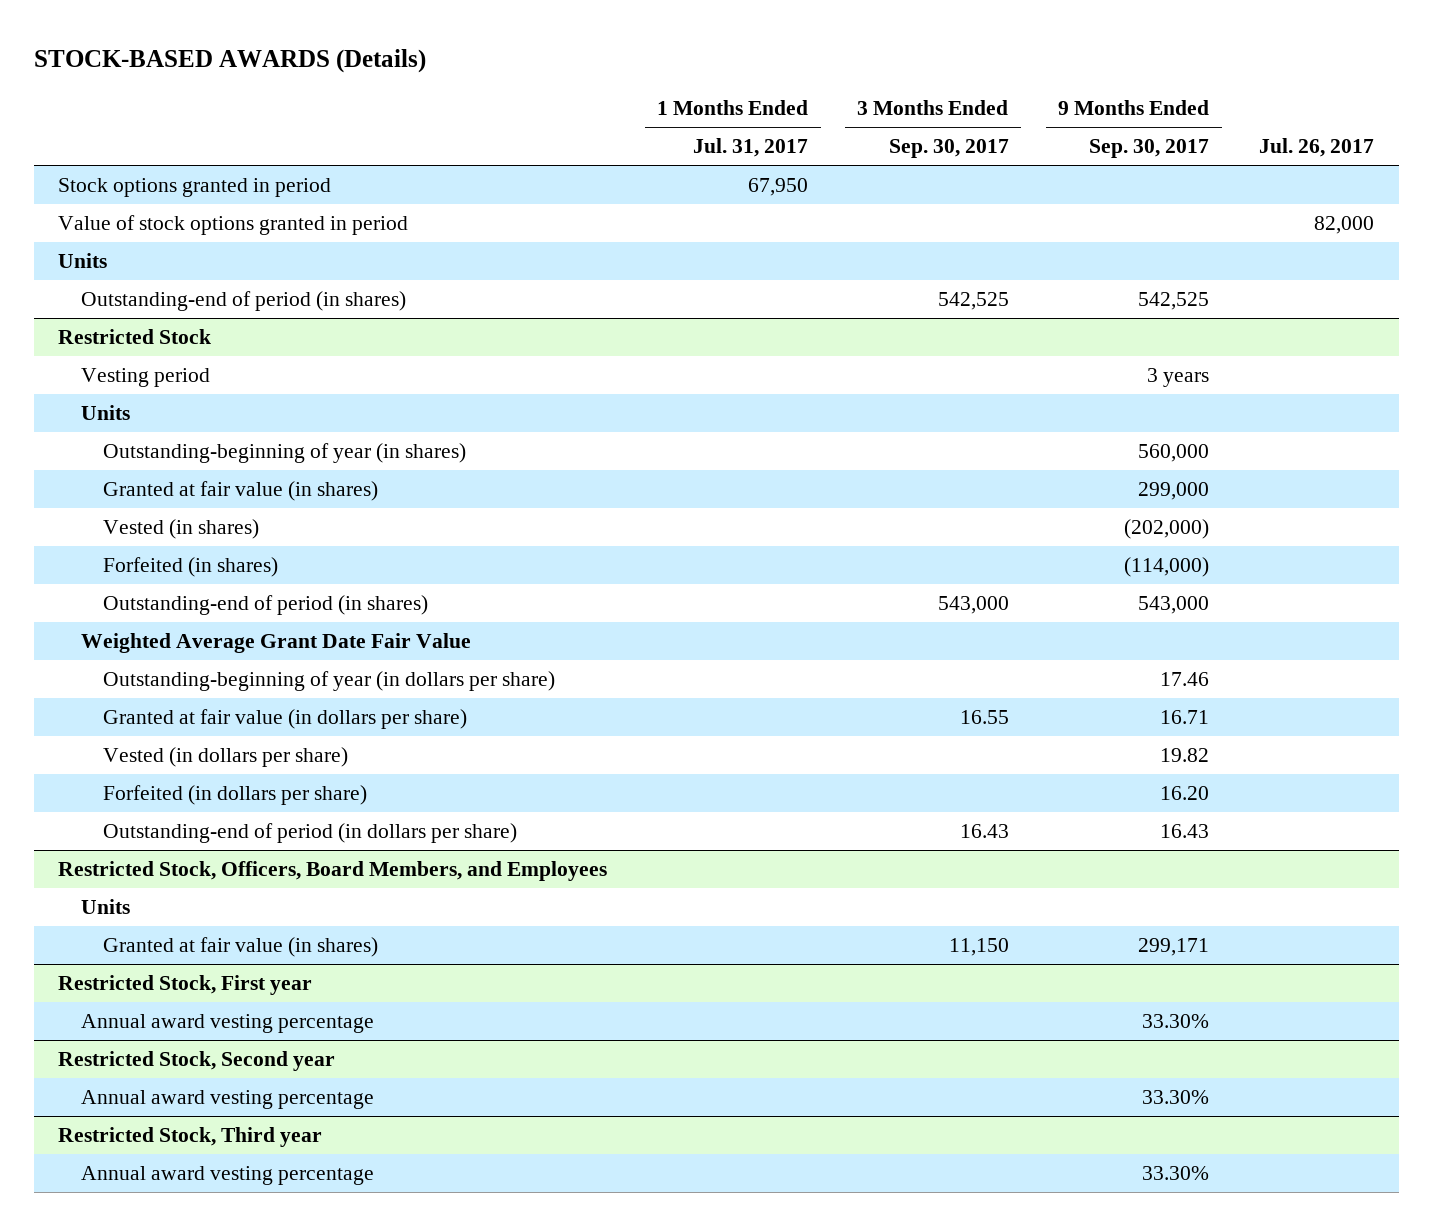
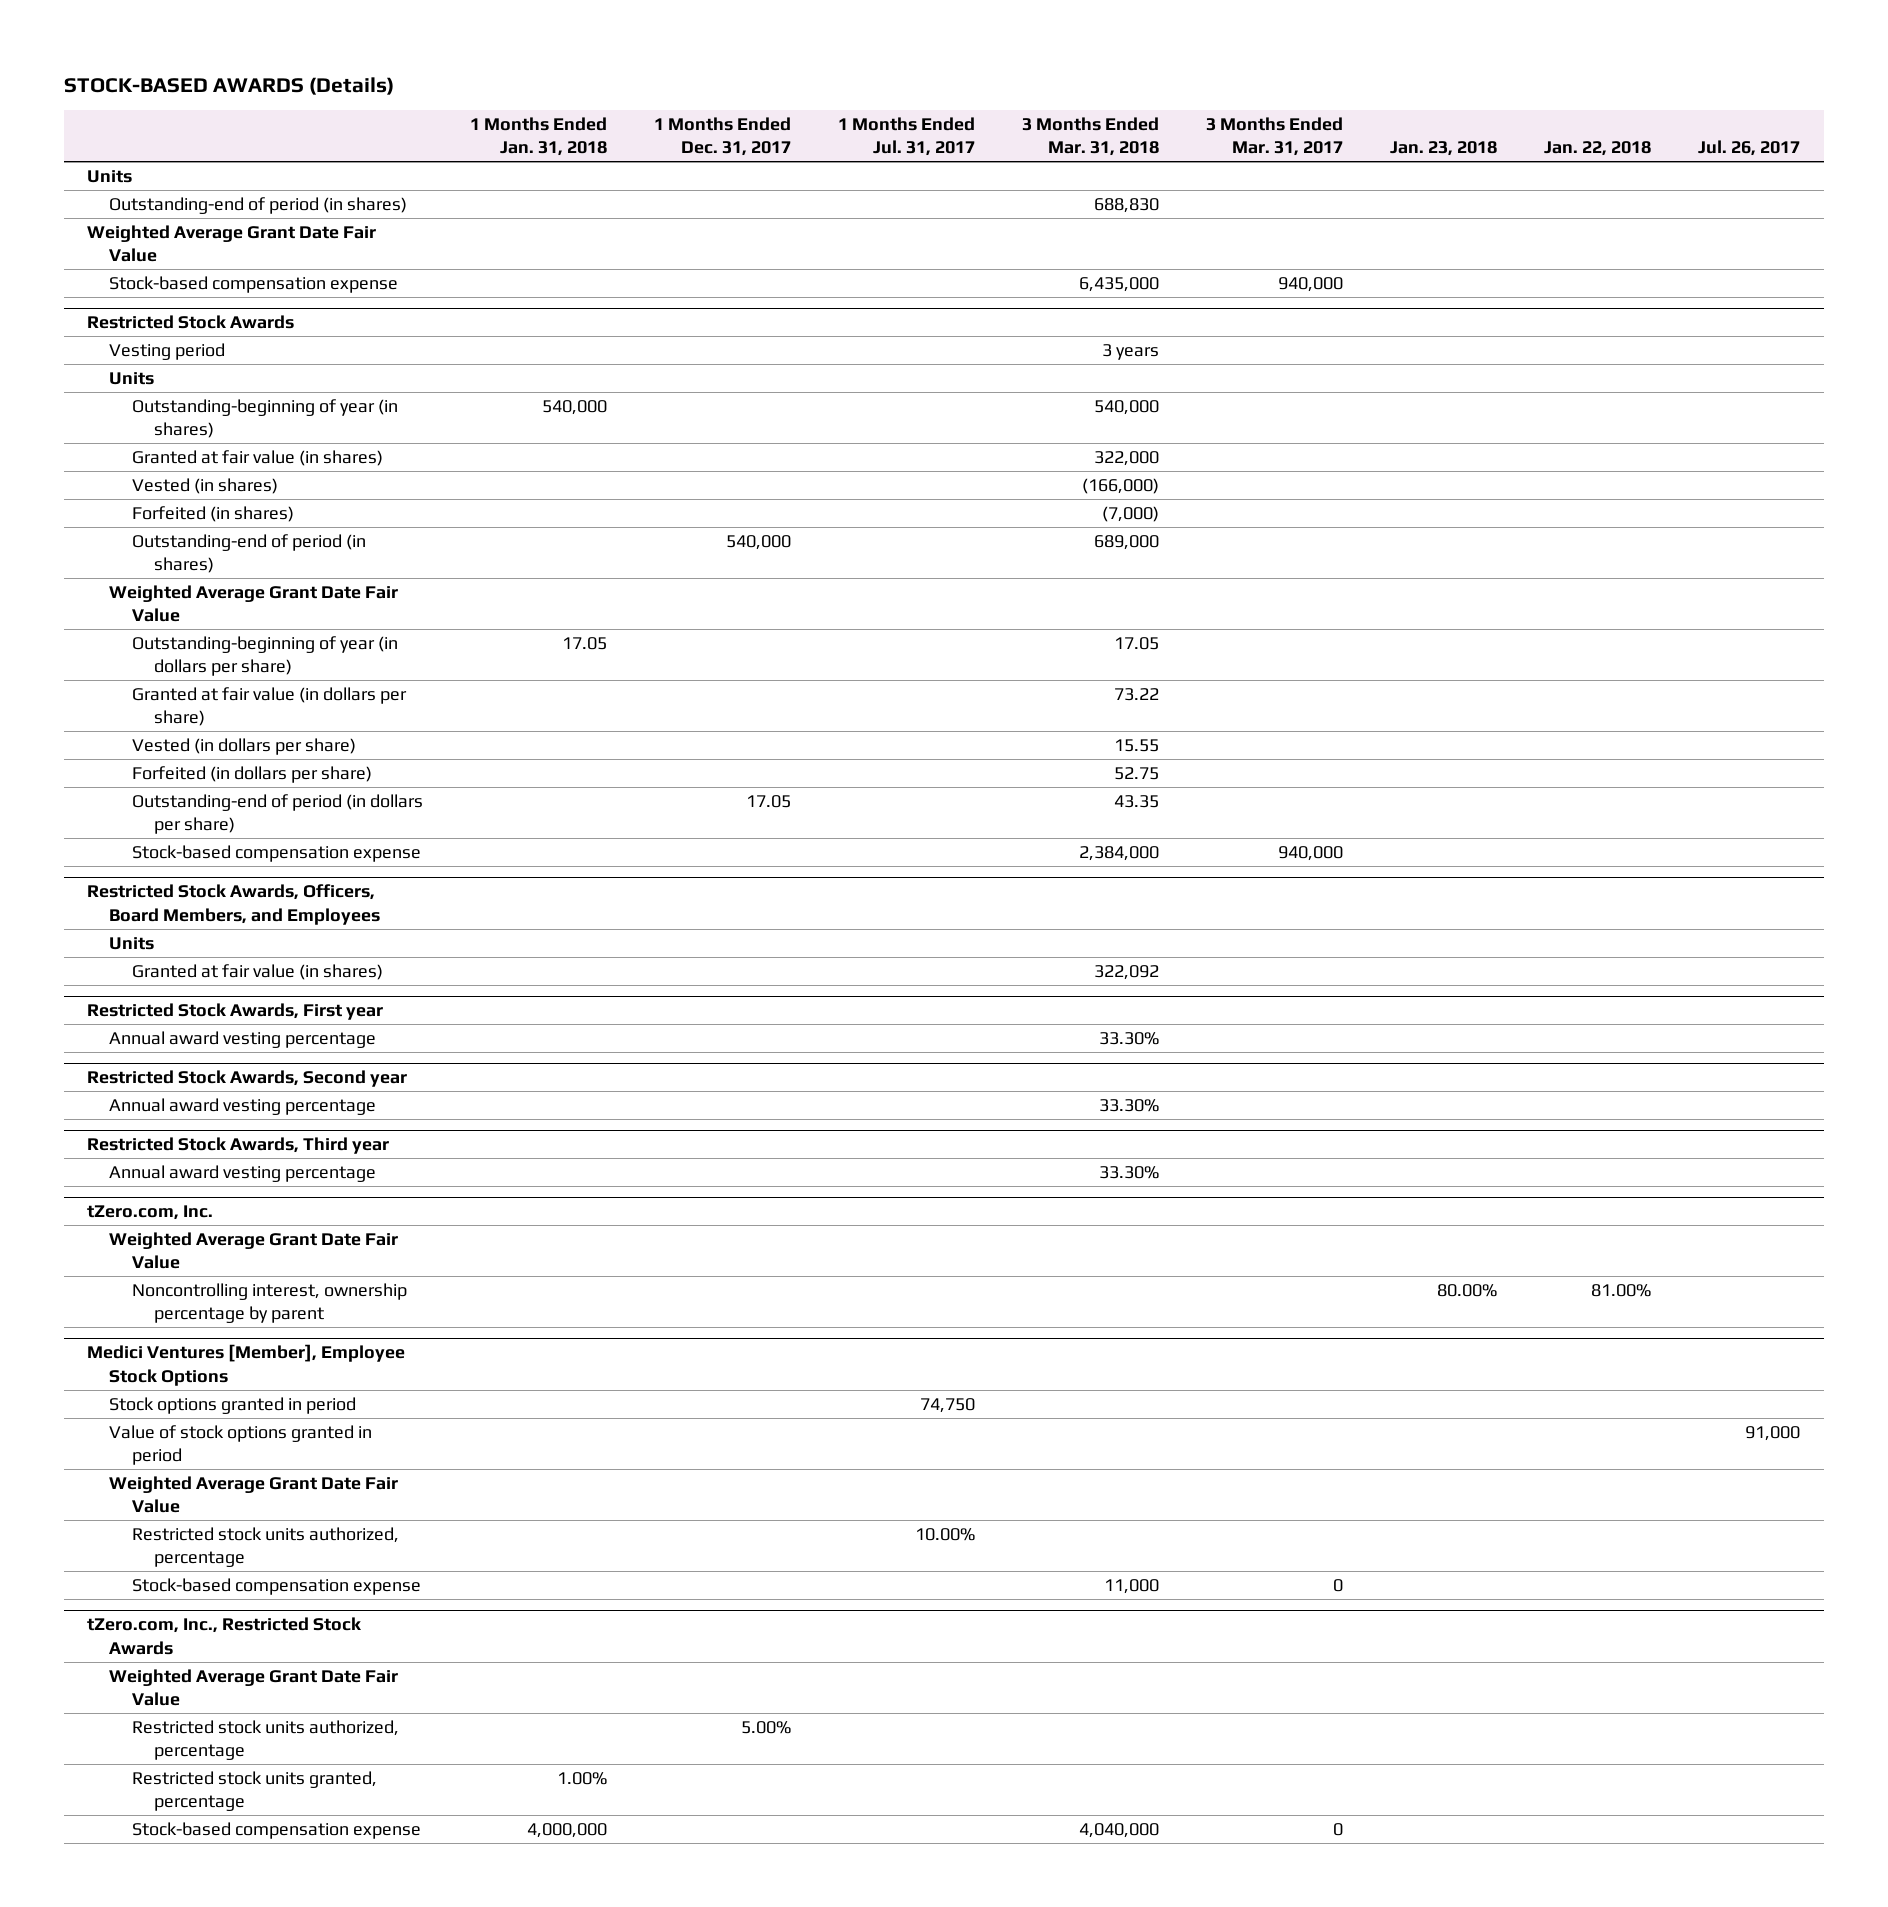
- | 1 Months Ended Jul. 31, 2017 | 3 Months Ended Sep. 30, 2017 | 9 Months Ended Sep. 30, 2017 | Jul. 26, 2017
+ | 1 Months Ended Jan. 31, 2018 | 1 Months Ended Dec. 31, 2017 | 1 Months Ended Jul. 31, 2017 | 3 Months Ended Mar. 31, 2018 | 3 Months Ended Mar. 31, 2017 | Jan. 23, 2018 | Jan. 22, 2018 | Jul. 26, 2017
- Stock options granted in period | 67,950 | | |
- Value of stock options granted in period | | | | 82,000
- Restricted Stock
+ Weighted Average Grant Date Fair Value
+ Stock-based compensation expense | | | | 6,435,000 | 940,000 | | |
+ Restricted Stock Awards
- Restricted Stock, Officers, Board Members, and Employees
+ Stock-based compensation expense | | | | 2,384,000 | 940,000 | | |
+ Restricted Stock Awards, Officers, Board Members, and Employees
- Restricted Stock, First year
+ Restricted Stock Awards, First year
- Restricted Stock, Second year
+ Restricted Stock Awards, Second year
- Restricted Stock, Third year
+ Restricted Stock Awards, Third year
+ tZero.com, Inc.
+ Weighted Average Grant Date Fair Value
+ Noncontrolling interest, ownership percentage by parent | | | | | | 80.00% | 81.00% |
+ Medici Ventures [Member], Employee Stock Options
+ Stock options granted in period | | | 74,750 | | | | |
+ Value of stock options granted in period | | | | | | | | 91,000
+ Weighted Average Grant Date Fair Value
+ Restricted stock units authorized, percentage | | | 10.00% | | | | |
+ Stock-based compensation expense | | | | 11,000 | 0 | | |
+ tZero.com, Inc., Restricted Stock Awards
+ Weighted Average Grant Date Fair Value
+ Restricted stock units authorized, percentage | | 5.00% | | | | | |
+ Restricted stock units granted, percentage | 1.00% | | | | | | |
+ Stock-based compensation expense | 4,000,000 | | | 4,040,000 | 0 | | |

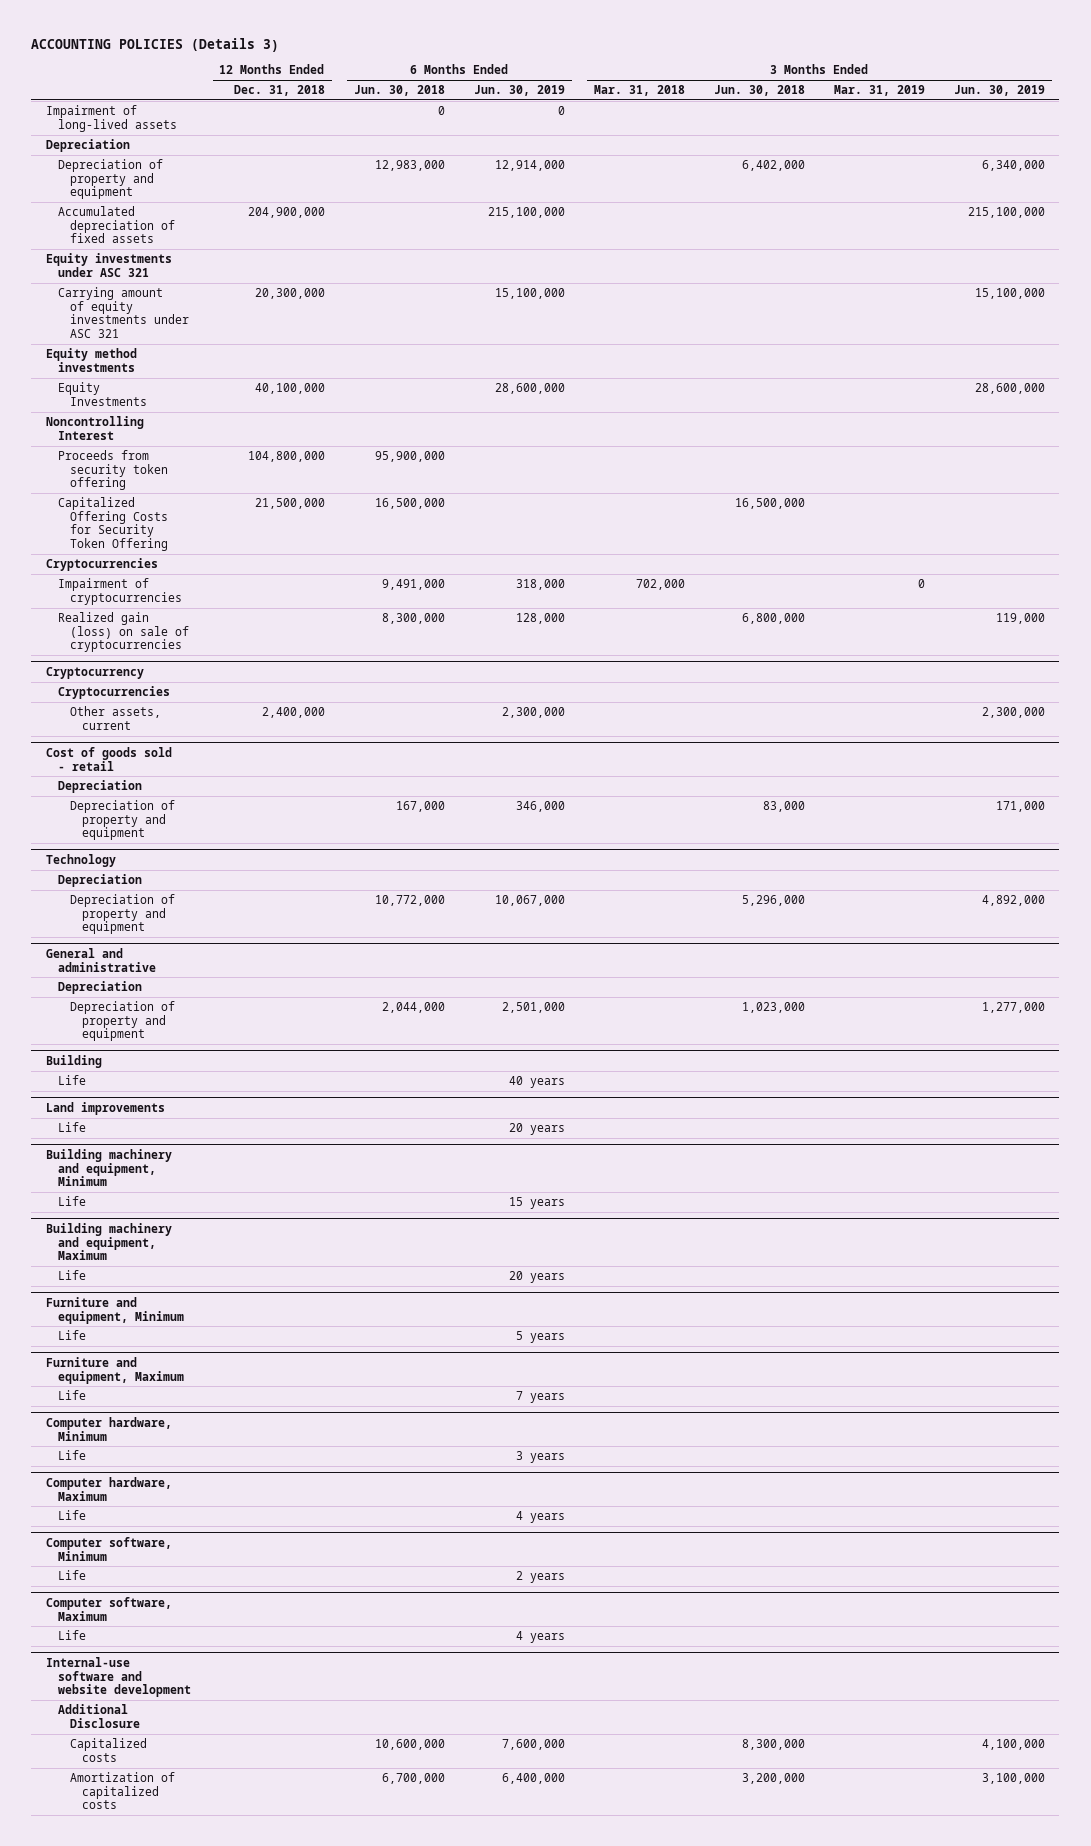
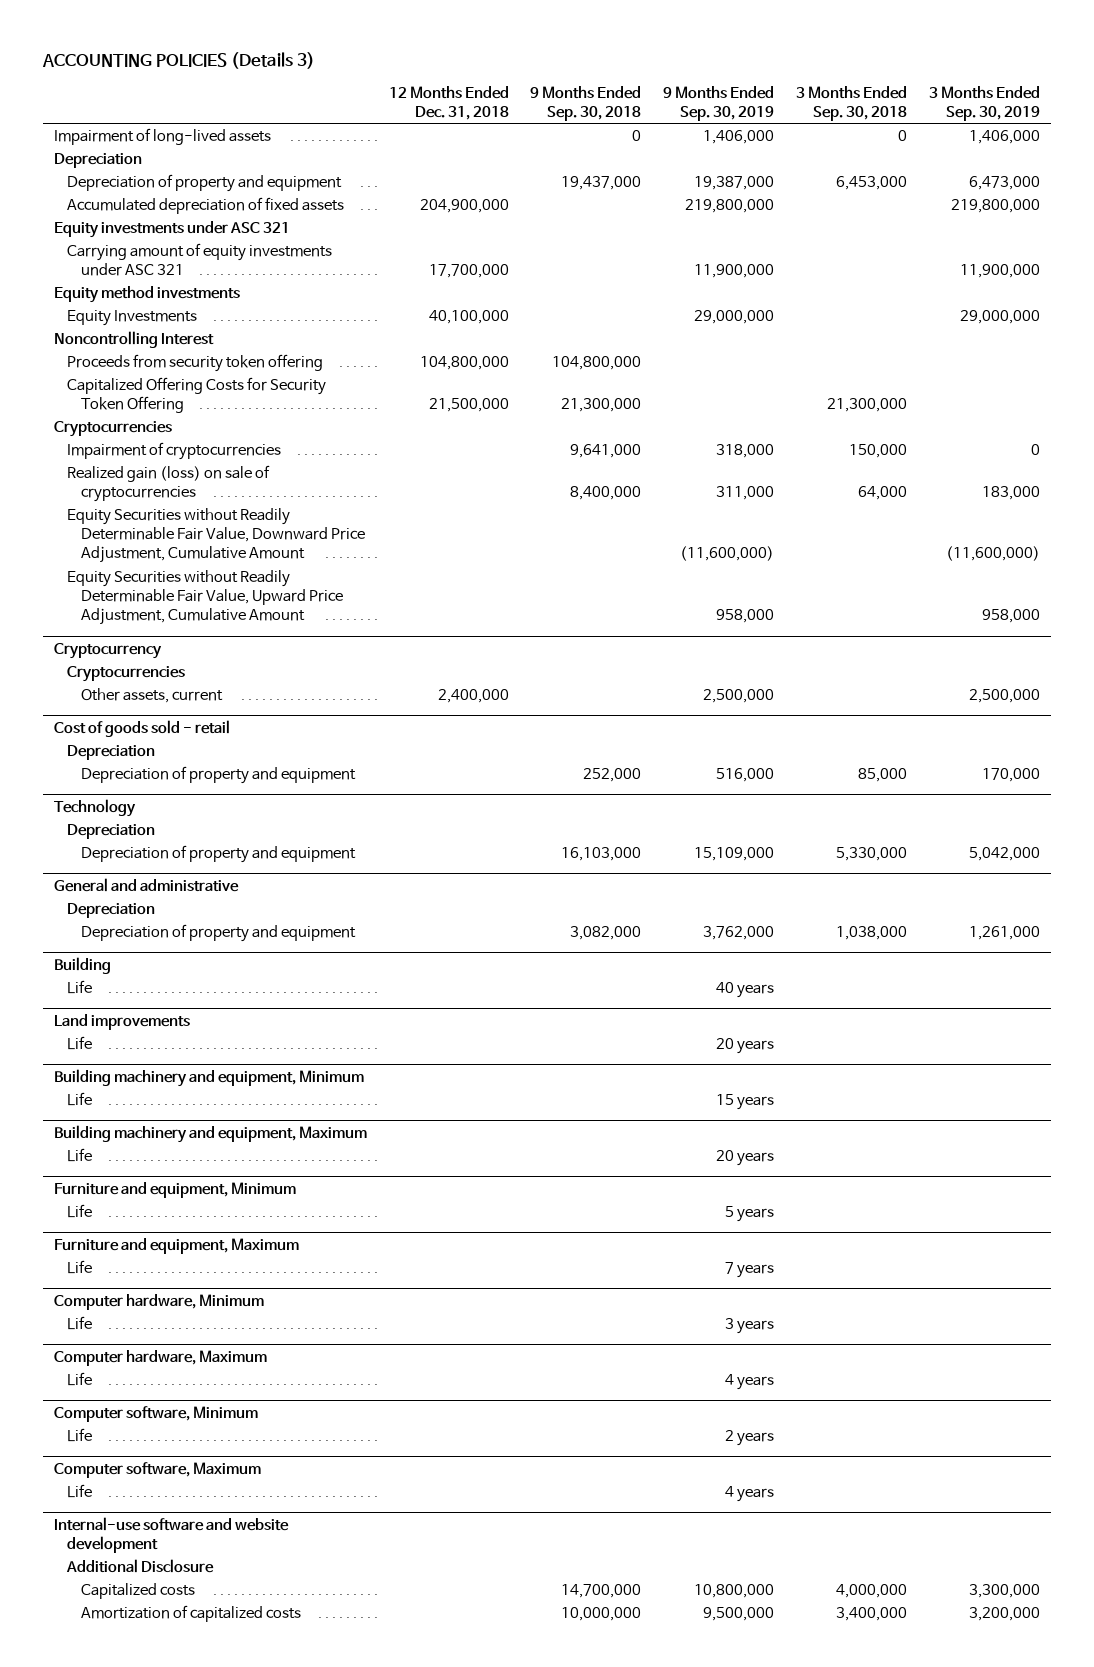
- | 12 Months Ended Dec. 31, 2018 | 6 Months Ended Jun. 30, 2018 | 6 Months Ended Jun. 30, 2019 | 3 Months Ended Mar. 31, 2018 | 3 Months Ended Jun. 30, 2018 | 3 Months Ended Mar. 31, 2019 | 3 Months Ended Jun. 30, 2019
+ | 12 Months Ended Dec. 31, 2018 | 9 Months Ended Sep. 30, 2018 | 9 Months Ended Sep. 30, 2019 | 3 Months Ended Sep. 30, 2018 | 3 Months Ended Sep. 30, 2019
- Carrying amount of equity investments under ASC 321 | 20,300,000 | | 15,100,000 | | | | 15,100,000
+ Carrying amount of equity investments under ASC 321 | 17,700,000 | | 11,900,000 | | 11,900,000
+ Equity Securities without Readily Determinable Fair Value, Downward Price Adjustment, Cumulative Amount | | | (11,600,000) | | (11,600,000)
+ Equity Securities without Readily Determinable Fair Value, Upward Price Adjustment, Cumulative Amount | | | 958,000 | | 958,000

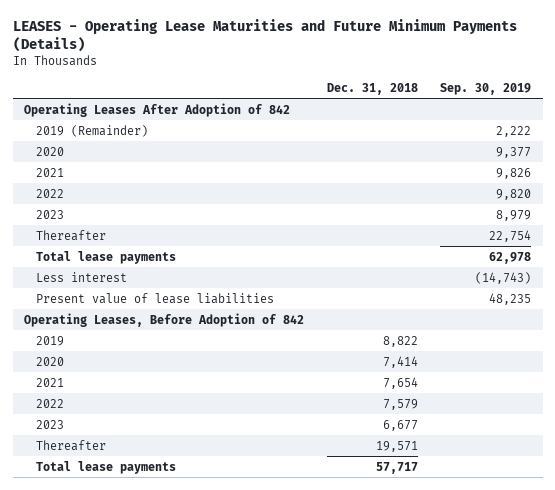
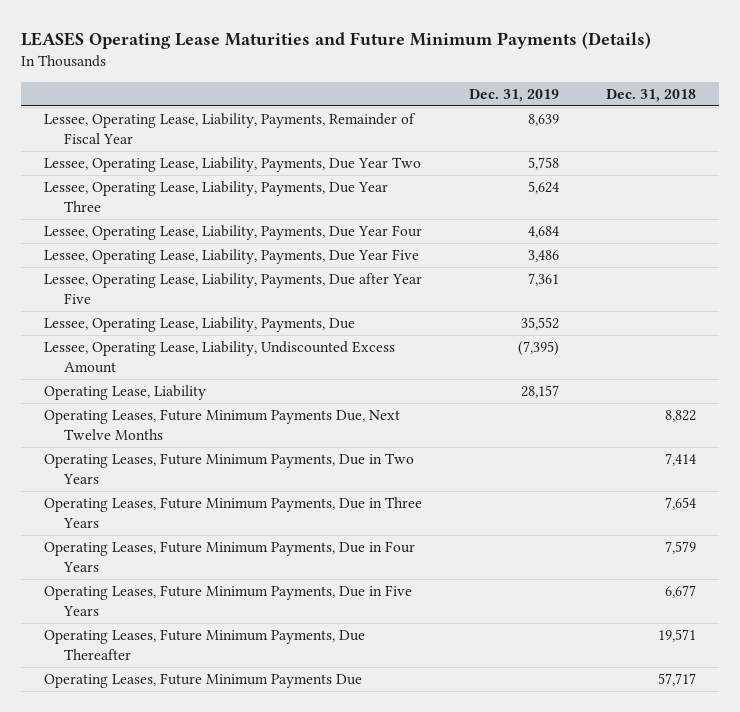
- LEASES - Operating Lease Maturities and Future Minimum Payments (Details)
+ LEASES Operating Lease Maturities and Future Minimum Payments (Details)
- | Dec. 31, 2018 | Sep. 30, 2019
+ | Dec. 31, 2019 | Dec. 31, 2018
- Operating Leases After Adoption of 842
- 2019 (Remainder) | | 2,222
- 2020 | | 9,377
- 2021 | | 9,826
- 2022 | | 9,820
- 2023 | | 8,979
- Thereafter | | 22,754
- Total lease payments | | 62,978
- Less interest | | (14,743)
- Present value of lease liabilities | | 48,235
- Operating Leases, Before Adoption of 842
- 2019 | 8,822 |
- 2020 | 7,414 |
- 2021 | 7,654 |
- 2022 | 7,579 |
- 2023 | 6,677 |
- Thereafter | 19,571 |
- Total lease payments | 57,717 |
+ Lessee, Operating Lease, Liability, Payments, Remainder of Fiscal Year | 8,639 |
+ Lessee, Operating Lease, Liability, Payments, Due Year Two | 5,758 |
+ Lessee, Operating Lease, Liability, Payments, Due Year Three | 5,624 |
+ Lessee, Operating Lease, Liability, Payments, Due Year Four | 4,684 |
+ Lessee, Operating Lease, Liability, Payments, Due Year Five | 3,486 |
+ Lessee, Operating Lease, Liability, Payments, Due after Year Five | 7,361 |
+ Lessee, Operating Lease, Liability, Payments, Due | 35,552 |
+ Lessee, Operating Lease, Liability, Undiscounted Excess Amount | (7,395) |
+ Operating Lease, Liability | 28,157 |
+ Operating Leases, Future Minimum Payments Due, Next Twelve Months | | 8,822
+ Operating Leases, Future Minimum Payments, Due in Two Years | | 7,414
+ Operating Leases, Future Minimum Payments, Due in Three Years | | 7,654
+ Operating Leases, Future Minimum Payments, Due in Four Years | | 7,579
+ Operating Leases, Future Minimum Payments, Due in Five Years | | 6,677
+ Operating Leases, Future Minimum Payments, Due Thereafter | | 19,571
+ Operating Leases, Future Minimum Payments Due | | 57,717

